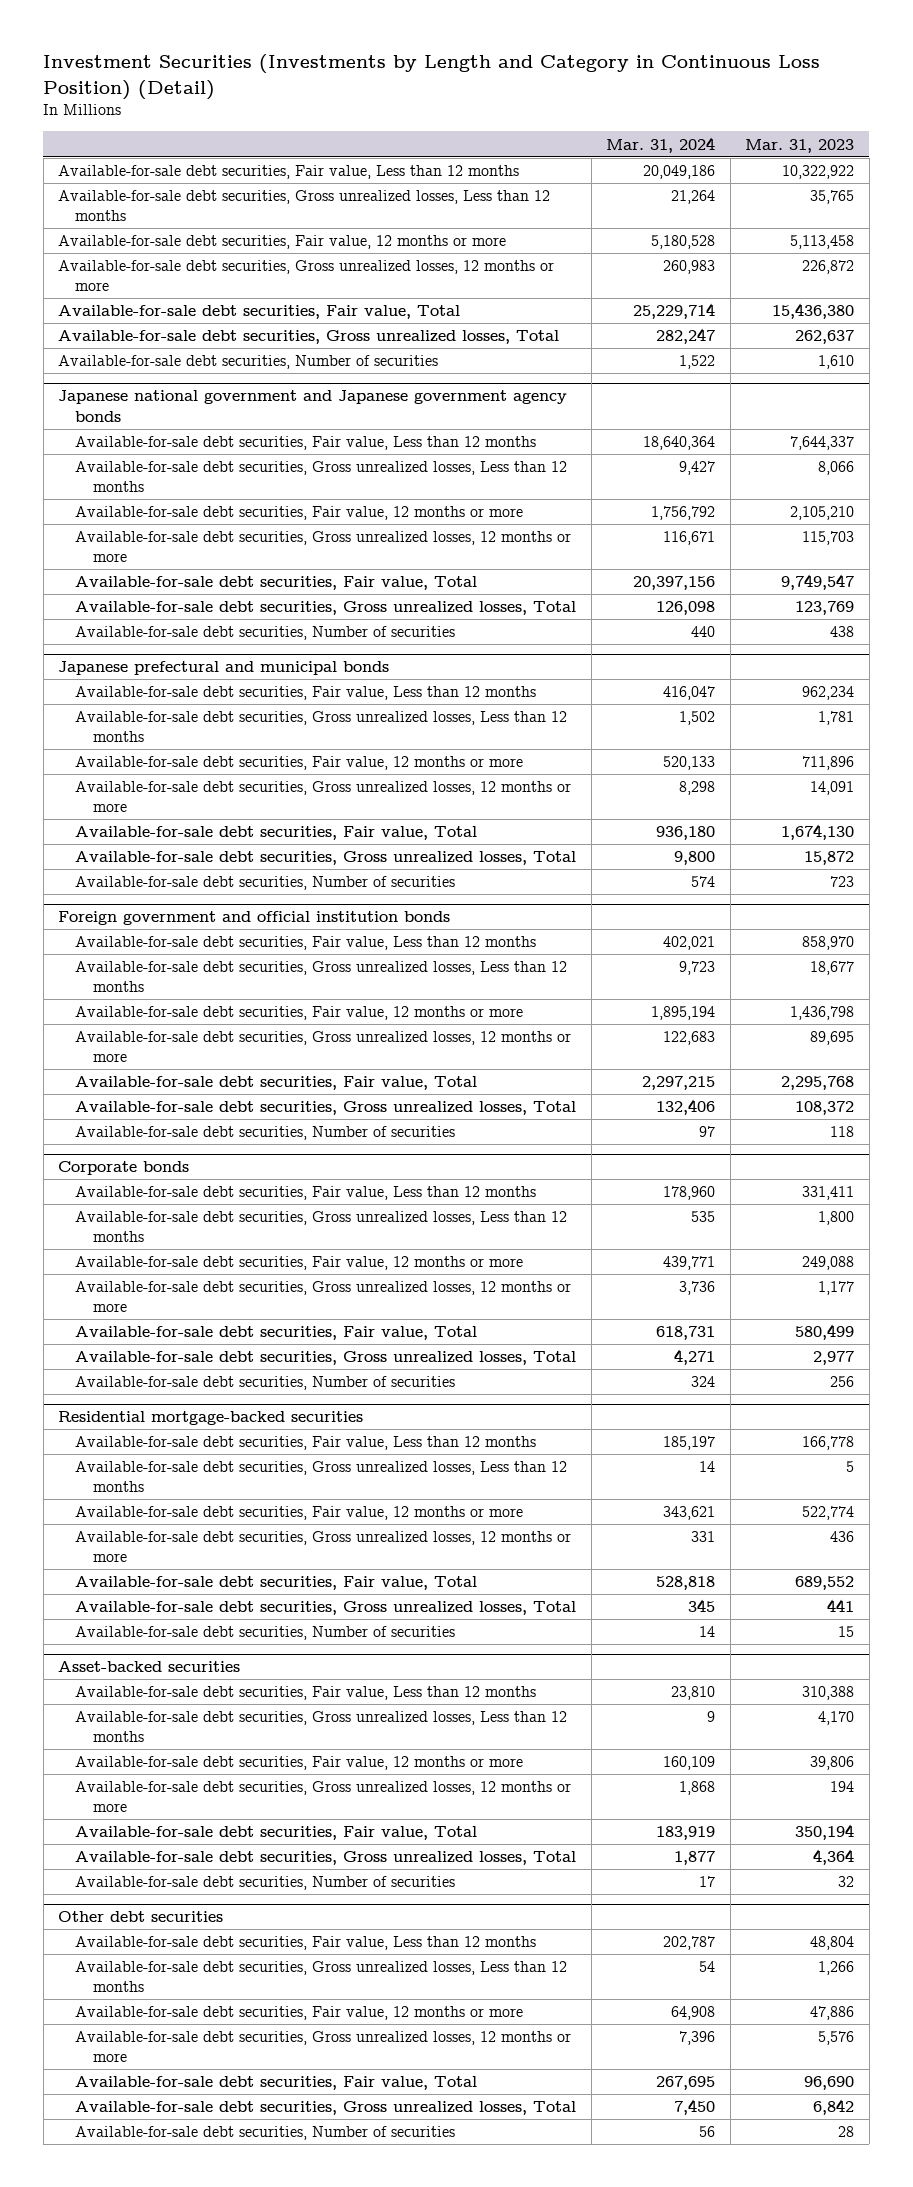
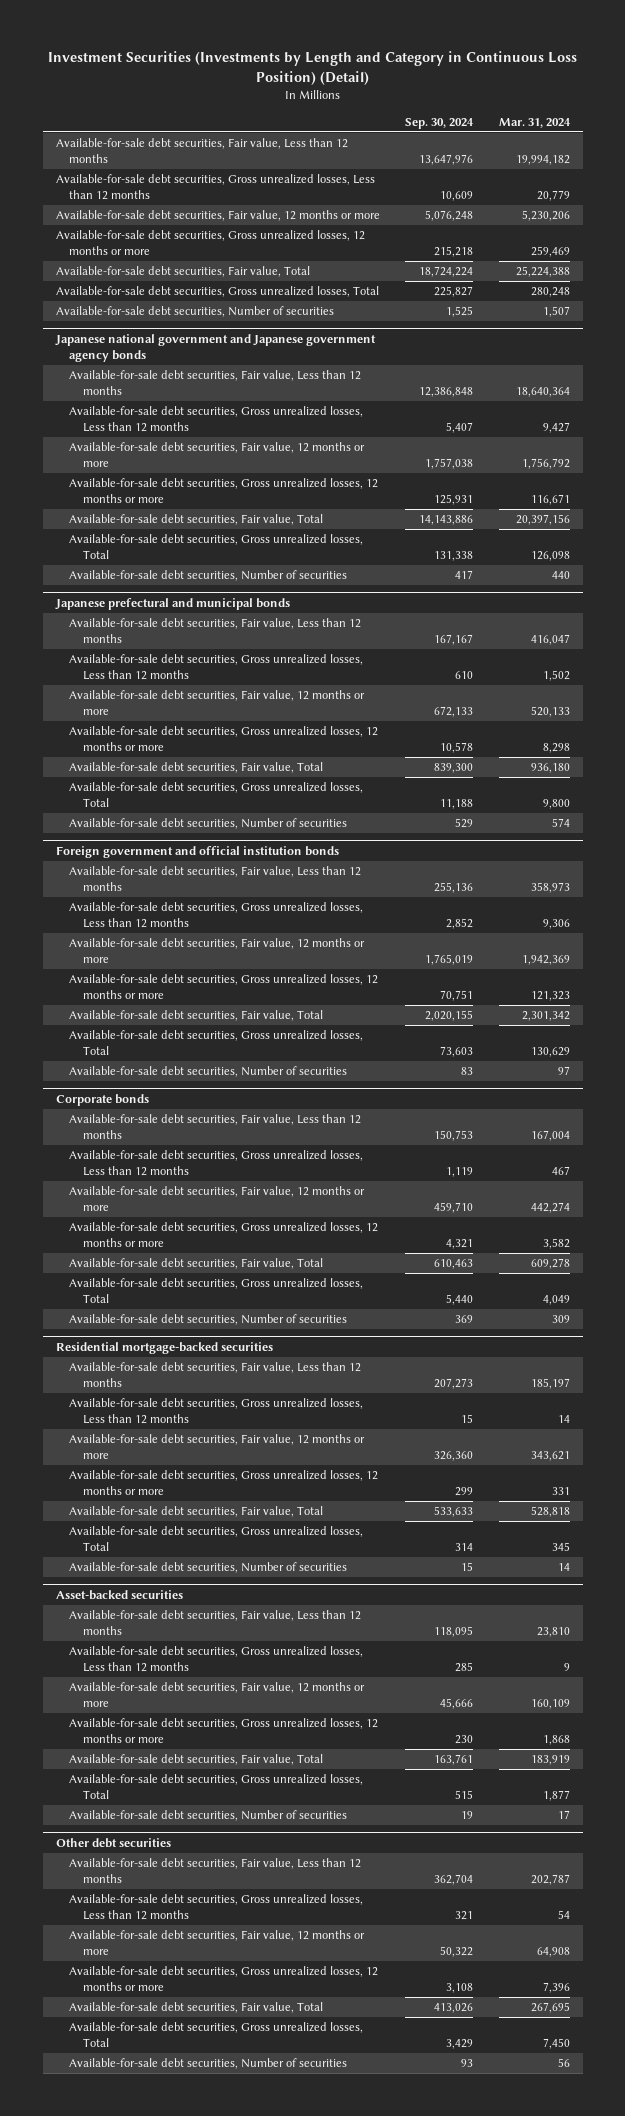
- | Mar. 31, 2024 | Mar. 31, 2023
+ | Sep. 30, 2024 | Mar. 31, 2024
- Available-for-sale debt securities, Fair value, Less than 12 months | 20,049,186 | 10,322,922
- Available-for-sale debt securities, Gross unrealized losses, Less than 12 months | 21,264 | 35,765
- Available-for-sale debt securities, Fair value, 12 months or more | 5,180,528 | 5,113,458
- Available-for-sale debt securities, Gross unrealized losses, 12 months or more | 260,983 | 226,872
- Available-for-sale debt securities, Fair value, Total | 25,229,714 | 15,436,380
- Available-for-sale debt securities, Gross unrealized losses, Total | 282,247 | 262,637
- Available-for-sale debt securities, Number of securities | 1,522 | 1,610
+ Available-for-sale debt securities, Fair value, Less than 12 months | 13,647,976 | 19,994,182
+ Available-for-sale debt securities, Gross unrealized losses, Less than 12 months | 10,609 | 20,779
+ Available-for-sale debt securities, Fair value, 12 months or more | 5,076,248 | 5,230,206
+ Available-for-sale debt securities, Gross unrealized losses, 12 months or more | 215,218 | 259,469
+ Available-for-sale debt securities, Fair value, Total | 18,724,224 | 25,224,388
+ Available-for-sale debt securities, Gross unrealized losses, Total | 225,827 | 280,248
+ Available-for-sale debt securities, Number of securities | 1,525 | 1,507
@ Foreign government and official institution bonds
- Available-for-sale debt securities, Fair value, Less than 12 months | 402,021 | 858,970
- Available-for-sale debt securities, Gross unrealized losses, Less than 12 months | 9,723 | 18,677
- Available-for-sale debt securities, Fair value, 12 months or more | 1,895,194 | 1,436,798
- Available-for-sale debt securities, Gross unrealized losses, 12 months or more | 122,683 | 89,695
- Available-for-sale debt securities, Fair value, Total | 2,297,215 | 2,295,768
- Available-for-sale debt securities, Gross unrealized losses, Total | 132,406 | 108,372
+ Available-for-sale debt securities, Fair value, Less than 12 months | 255,136 | 358,973
+ Available-for-sale debt securities, Gross unrealized losses, Less than 12 months | 2,852 | 9,306
+ Available-for-sale debt securities, Fair value, 12 months or more | 1,765,019 | 1,942,369
+ Available-for-sale debt securities, Gross unrealized losses, 12 months or more | 70,751 | 121,323
+ Available-for-sale debt securities, Fair value, Total | 2,020,155 | 2,301,342
+ Available-for-sale debt securities, Gross unrealized losses, Total | 73,603 | 130,629
@ Corporate bonds
- Available-for-sale debt securities, Fair value, Less than 12 months | 178,960 | 331,411
- Available-for-sale debt securities, Gross unrealized losses, Less than 12 months | 535 | 1,800
- Available-for-sale debt securities, Fair value, 12 months or more | 439,771 | 249,088
- Available-for-sale debt securities, Gross unrealized losses, 12 months or more | 3,736 | 1,177
- Available-for-sale debt securities, Fair value, Total | 618,731 | 580,499
- Available-for-sale debt securities, Gross unrealized losses, Total | 4,271 | 2,977
- Available-for-sale debt securities, Number of securities | 324 | 256
+ Available-for-sale debt securities, Fair value, Less than 12 months | 150,753 | 167,004
+ Available-for-sale debt securities, Gross unrealized losses, Less than 12 months | 1,119 | 467
+ Available-for-sale debt securities, Fair value, 12 months or more | 459,710 | 442,274
+ Available-for-sale debt securities, Gross unrealized losses, 12 months or more | 4,321 | 3,582
+ Available-for-sale debt securities, Fair value, Total | 610,463 | 609,278
+ Available-for-sale debt securities, Gross unrealized losses, Total | 5,440 | 4,049
+ Available-for-sale debt securities, Number of securities | 369 | 309

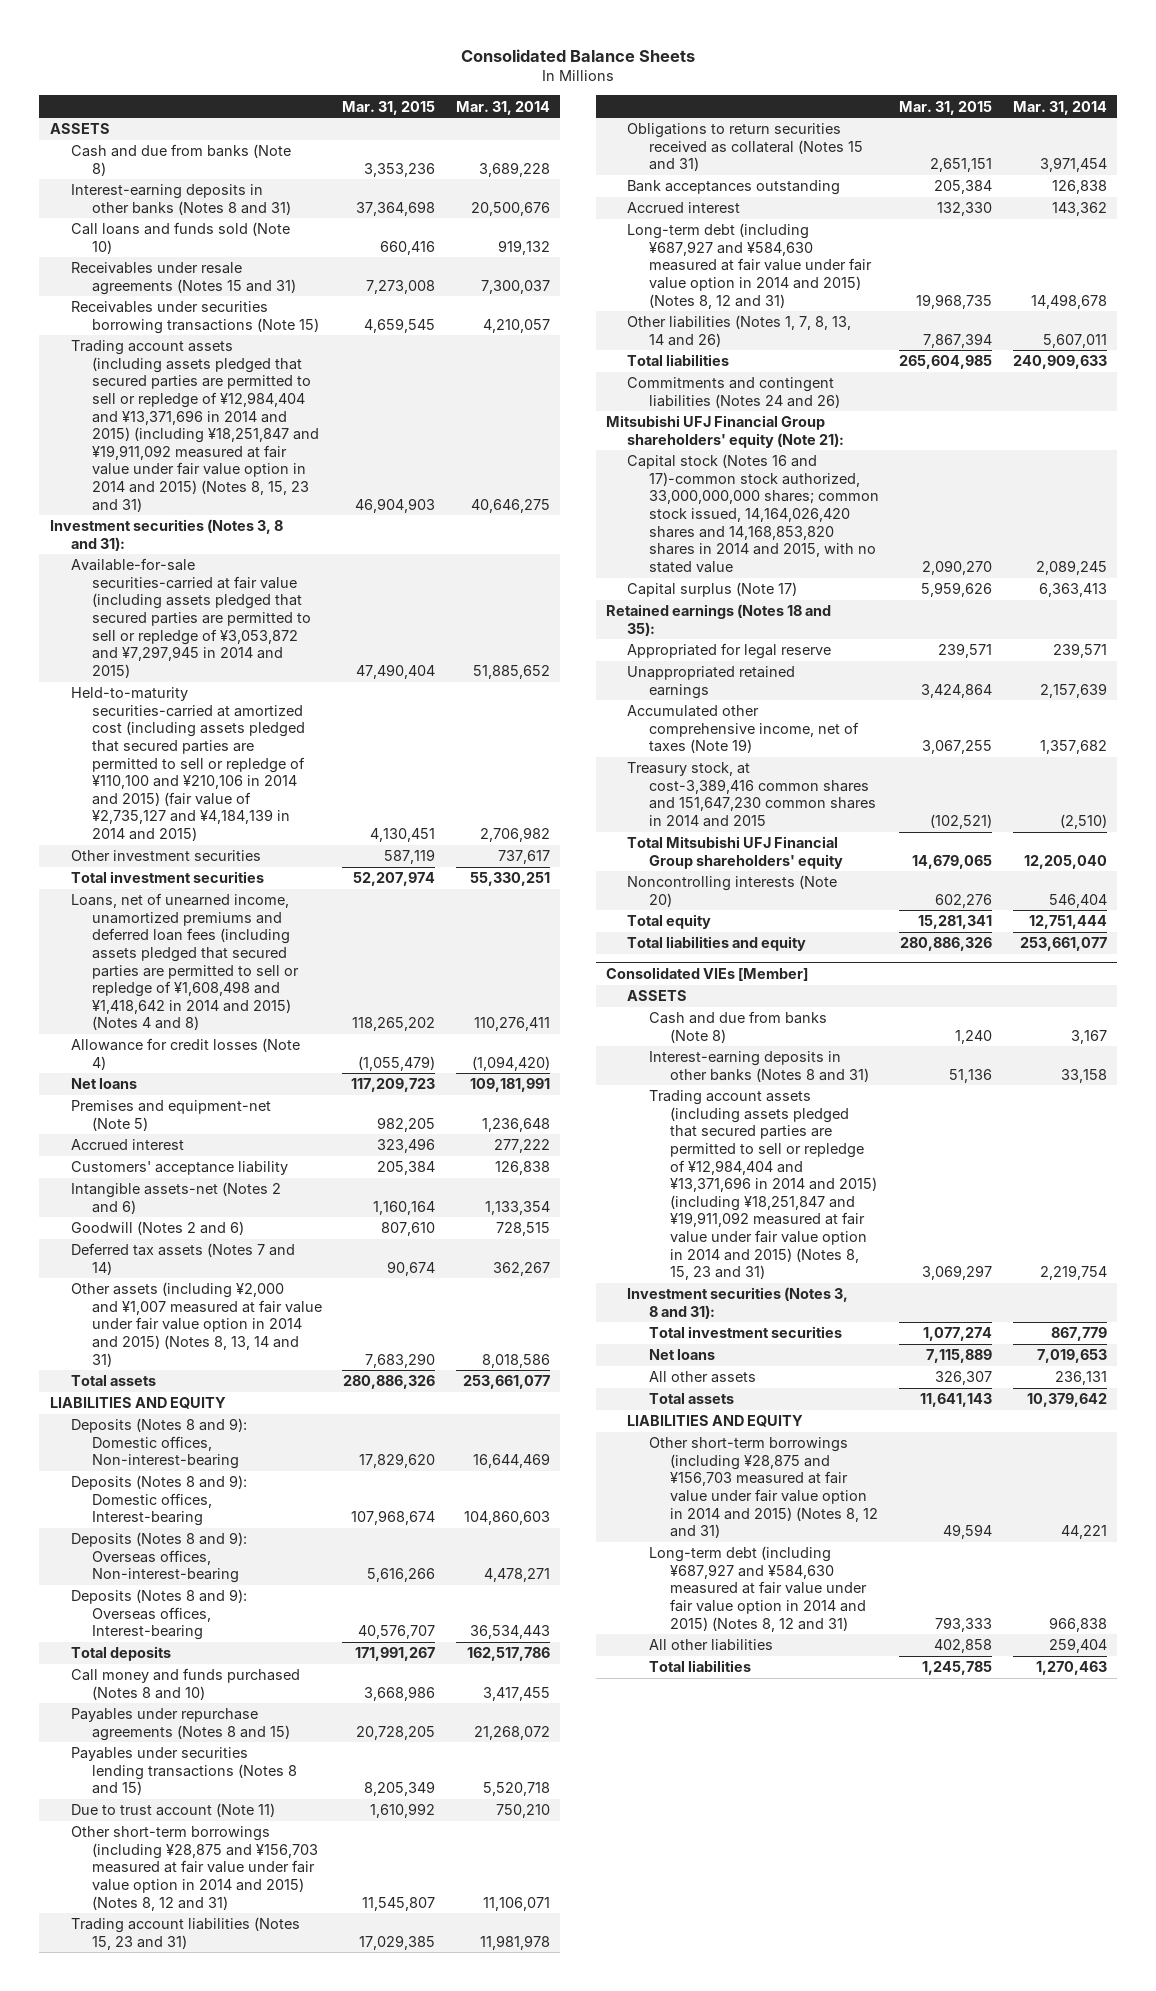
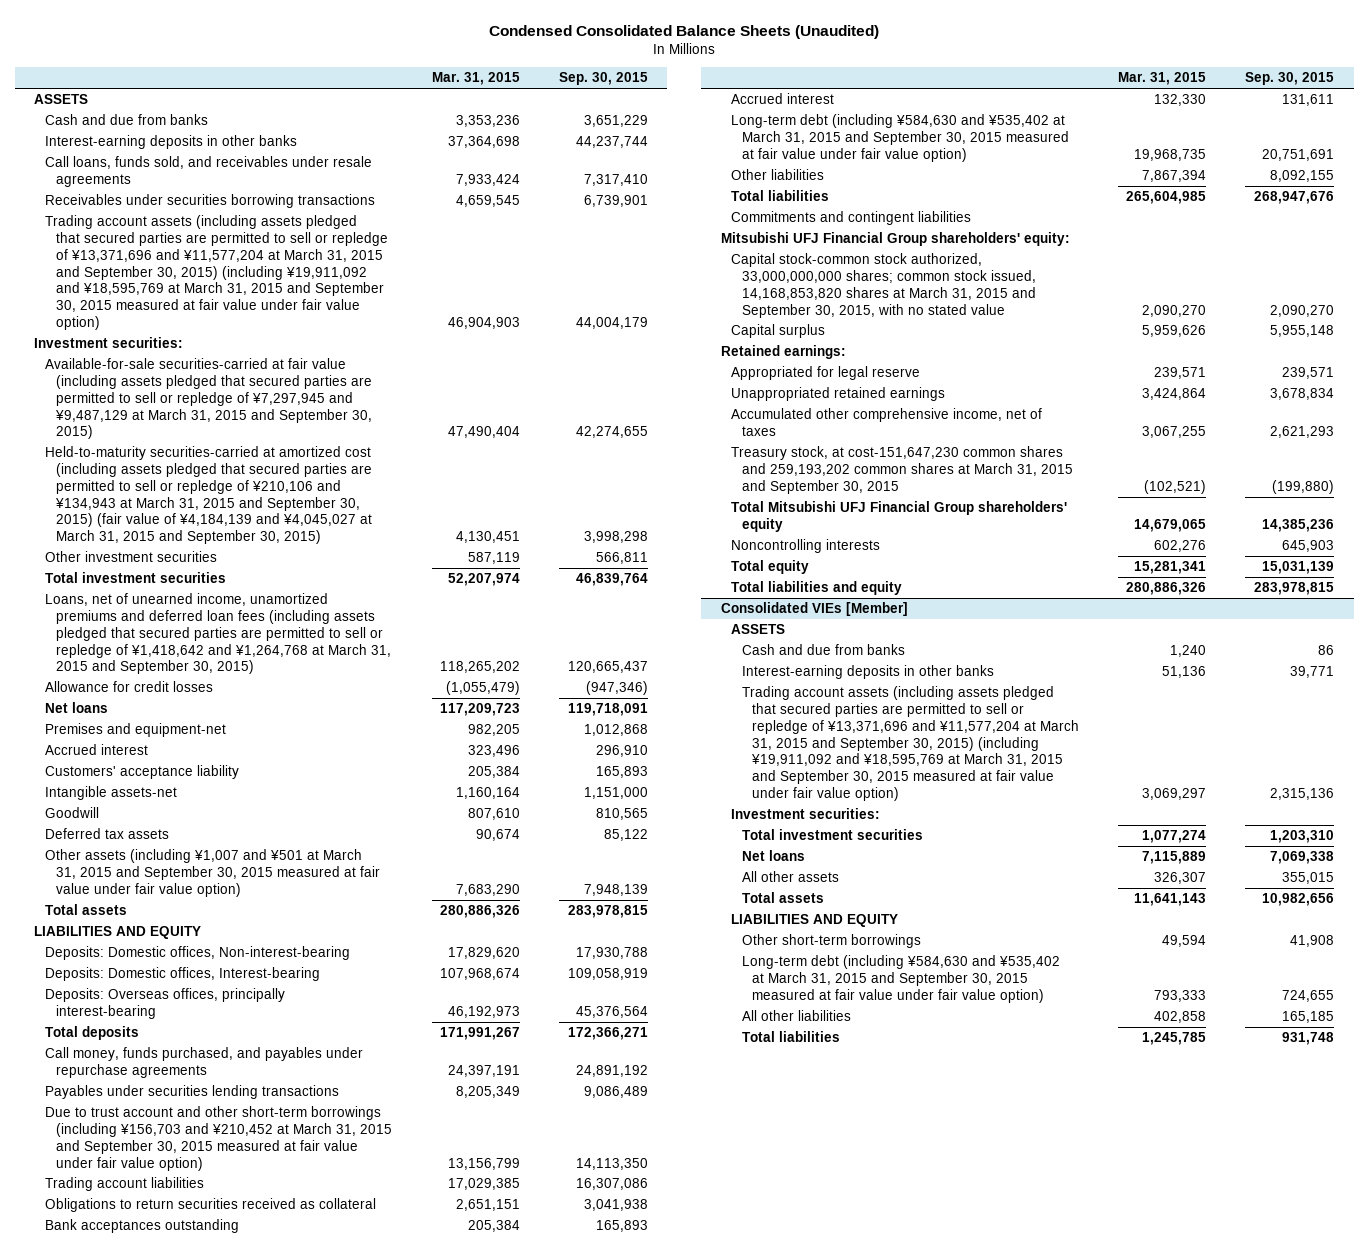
- Consolidated Balance Sheets
+ Condensed Consolidated Balance Sheets (Unaudited)
- | Mar. 31, 2015 | Mar. 31, 2014
+ | Mar. 31, 2015 | Sep. 30, 2015
- Cash and due from banks (Note 8) | 3,353,236 | 3,689,228
- Interest-earning deposits in other banks (Notes 8 and 31) | 37,364,698 | 20,500,676
- Call loans and funds sold (Note 10) | 660,416 | 919,132
- Receivables under resale agreements (Notes 15 and 31) | 7,273,008 | 7,300,037
- Receivables under securities borrowing transactions (Note 15) | 4,659,545 | 4,210,057
- Trading account assets (including assets pledged that secured parties are permitted to sell or repledge of ¥12,984,404 and ¥13,371,696 in 2014 and 2015) (including ¥18,251,847 and ¥19,911,092 measured at fair value under fair value option in 2014 and 2015) (Notes 8, 15, 23 and 31) | 46,904,903 | 40,646,275
- Investment securities (Notes 3, 8 and 31):
- Available-for-sale securities-carried at fair value (including assets pledged that secured parties are permitted to sell or repledge of ¥3,053,872 and ¥7,297,945 in 2014 and 2015) | 47,490,404 | 51,885,652
- Held-to-maturity securities-carried at amortized cost (including assets pledged that secured parties are permitted to sell or repledge of ¥110,100 and ¥210,106 in 2014 and 2015) (fair value of ¥2,735,127 and ¥4,184,139 in 2014 and 2015) | 4,130,451 | 2,706,982
+ Cash and due from banks | 3,353,236 | 3,651,229
+ Interest-earning deposits in other banks | 37,364,698 | 44,237,744
+ Call loans, funds sold, and receivables under resale agreements | 7,933,424 | 7,317,410
+ Receivables under securities borrowing transactions | 4,659,545 | 6,739,901
+ Trading account assets (including assets pledged that secured parties are permitted to sell or repledge of ¥13,371,696 and ¥11,577,204 at March 31, 2015 and September 30, 2015) (including ¥19,911,092 and ¥18,595,769 at March 31, 2015 and September 30, 2015 measured at fair value under fair value option) | 46,904,903 | 44,004,179
+ Investment securities:
+ Available-for-sale securities-carried at fair value (including assets pledged that secured parties are permitted to sell or repledge of ¥7,297,945 and ¥9,487,129 at March 31, 2015 and September 30, 2015) | 47,490,404 | 42,274,655
+ Held-to-maturity securities-carried at amortized cost (including assets pledged that secured parties are permitted to sell or repledge of ¥210,106 and ¥134,943 at March 31, 2015 and September 30, 2015) (fair value of ¥4,184,139 and ¥4,045,027 at March 31, 2015 and September 30, 2015) | 4,130,451 | 3,998,298
- Loans, net of unearned income, unamortized premiums and deferred loan fees (including assets pledged that secured parties are permitted to sell or repledge of ¥1,608,498 and ¥1,418,642 in 2014 and 2015) (Notes 4 and 8) | 118,265,202 | 110,276,411
- Allowance for credit losses (Note 4) | (1,055,479) | (1,094,420)
+ Loans, net of unearned income, unamortized premiums and deferred loan fees (including assets pledged that secured parties are permitted to sell or repledge of ¥1,418,642 and ¥1,264,768 at March 31, 2015 and September 30, 2015) | 118,265,202 | 120,665,437
+ Allowance for credit losses | (1,055,479) | (947,346)
- Premises and equipment-net (Note 5) | 982,205 | 1,236,648
+ Premises and equipment-net | 982,205 | 1,012,868
- Intangible assets-net (Notes 2 and 6) | 1,160,164 | 1,133,354
- Goodwill (Notes 2 and 6) | 807,610 | 728,515
- Deferred tax assets (Notes 7 and 14) | 90,674 | 362,267
- Other assets (including ¥2,000 and ¥1,007 measured at fair value under fair value option in 2014 and 2015) (Notes 8, 13, 14 and 31) | 7,683,290 | 8,018,586
+ Intangible assets-net | 1,160,164 | 1,151,000
+ Goodwill | 807,610 | 810,565
+ Deferred tax assets | 90,674 | 85,122
+ Other assets (including ¥1,007 and ¥501 at March 31, 2015 and September 30, 2015 measured at fair value under fair value option) | 7,683,290 | 7,948,139
- Deposits (Notes 8 and 9): Domestic offices, Non-interest-bearing | 17,829,620 | 16,644,469
- Deposits (Notes 8 and 9): Domestic offices, Interest-bearing | 107,968,674 | 104,860,603
- Deposits (Notes 8 and 9): Overseas offices, Non-interest-bearing | 5,616,266 | 4,478,271
- Deposits (Notes 8 and 9): Overseas offices, Interest-bearing | 40,576,707 | 36,534,443
+ Deposits: Domestic offices, Non-interest-bearing | 17,829,620 | 17,930,788
+ Deposits: Domestic offices, Interest-bearing | 107,968,674 | 109,058,919
+ Deposits: Overseas offices, principally interest-bearing | 46,192,973 | 45,376,564
- Call money and funds purchased (Notes 8 and 10) | 3,668,986 | 3,417,455
- Payables under repurchase agreements (Notes 8 and 15) | 20,728,205 | 21,268,072
- Payables under securities lending transactions (Notes 8 and 15) | 8,205,349 | 5,520,718
- Due to trust account (Note 11) | 1,610,992 | 750,210
- Other short-term borrowings (including ¥28,875 and ¥156,703 measured at fair value under fair value option in 2014 and 2015) (Notes 8, 12 and 31) | 11,545,807 | 11,106,071
- Trading account liabilities (Notes 15, 23 and 31) | 17,029,385 | 11,981,978
- Obligations to return securities received as collateral (Notes 15 and 31) | 2,651,151 | 3,971,454
+ Call money, funds purchased, and payables under repurchase agreements | 24,397,191 | 24,891,192
+ Payables under securities lending transactions | 8,205,349 | 9,086,489
+ Due to trust account and other short-term borrowings (including ¥156,703 and ¥210,452 at March 31, 2015 and September 30, 2015 measured at fair value under fair value option) | 13,156,799 | 14,113,350
+ Trading account liabilities | 17,029,385 | 16,307,086
+ Obligations to return securities received as collateral | 2,651,151 | 3,041,938
- Long-term debt (including ¥687,927 and ¥584,630 measured at fair value under fair value option in 2014 and 2015) (Notes 8, 12 and 31) | 19,968,735 | 14,498,678
- Other liabilities (Notes 1, 7, 8, 13, 14 and 26) | 7,867,394 | 5,607,011
+ Long-term debt (including ¥584,630 and ¥535,402 at March 31, 2015 and September 30, 2015 measured at fair value under fair value option) | 19,968,735 | 20,751,691
+ Other liabilities | 7,867,394 | 8,092,155
- Commitments and contingent liabilities (Notes 24 and 26)
- Mitsubishi UFJ Financial Group shareholders' equity (Note 21):
- Capital stock (Notes 16 and 17)-common stock authorized, 33,000,000,000 shares; common stock issued, 14,164,026,420 shares and 14,168,853,820 shares in 2014 and 2015, with no stated value | 2,090,270 | 2,089,245
- Capital surplus (Note 17) | 5,959,626 | 6,363,413
- Retained earnings (Notes 18 and 35):
+ Commitments and contingent liabilities
+ Mitsubishi UFJ Financial Group shareholders' equity:
+ Capital stock-common stock authorized, 33,000,000,000 shares; common stock issued, 14,168,853,820 shares at March 31, 2015 and September 30, 2015, with no stated value | 2,090,270 | 2,090,270
+ Capital surplus | 5,959,626 | 5,955,148
+ Retained earnings:
- Accumulated other comprehensive income, net of taxes (Note 19) | 3,067,255 | 1,357,682
- Treasury stock, at cost-3,389,416 common shares and 151,647,230 common shares in 2014 and 2015 | (102,521) | (2,510)
+ Accumulated other comprehensive income, net of taxes | 3,067,255 | 2,621,293
+ Treasury stock, at cost-151,647,230 common shares and 259,193,202 common shares at March 31, 2015 and September 30, 2015 | (102,521) | (199,880)
- Noncontrolling interests (Note 20) | 602,276 | 546,404
+ Noncontrolling interests | 602,276 | 645,903
@ Consolidated VIEs [Member]
- Cash and due from banks (Note 8) | 1,240 | 3,167
- Interest-earning deposits in other banks (Notes 8 and 31) | 51,136 | 33,158
- Trading account assets (including assets pledged that secured parties are permitted to sell or repledge of ¥12,984,404 and ¥13,371,696 in 2014 and 2015) (including ¥18,251,847 and ¥19,911,092 measured at fair value under fair value option in 2014 and 2015) (Notes 8, 15, 23 and 31) | 3,069,297 | 2,219,754
- Investment securities (Notes 3, 8 and 31):
+ Cash and due from banks | 1,240 | 86
+ Interest-earning deposits in other banks | 51,136 | 39,771
+ Trading account assets (including assets pledged that secured parties are permitted to sell or repledge of ¥13,371,696 and ¥11,577,204 at March 31, 2015 and September 30, 2015) (including ¥19,911,092 and ¥18,595,769 at March 31, 2015 and September 30, 2015 measured at fair value under fair value option) | 3,069,297 | 2,315,136
+ Investment securities:
- Other short-term borrowings (including ¥28,875 and ¥156,703 measured at fair value under fair value option in 2014 and 2015) (Notes 8, 12 and 31) | 49,594 | 44,221
- Long-term debt (including ¥687,927 and ¥584,630 measured at fair value under fair value option in 2014 and 2015) (Notes 8, 12 and 31) | 793,333 | 966,838
+ Other short-term borrowings | 49,594 | 41,908
+ Long-term debt (including ¥584,630 and ¥535,402 at March 31, 2015 and September 30, 2015 measured at fair value under fair value option) | 793,333 | 724,655

